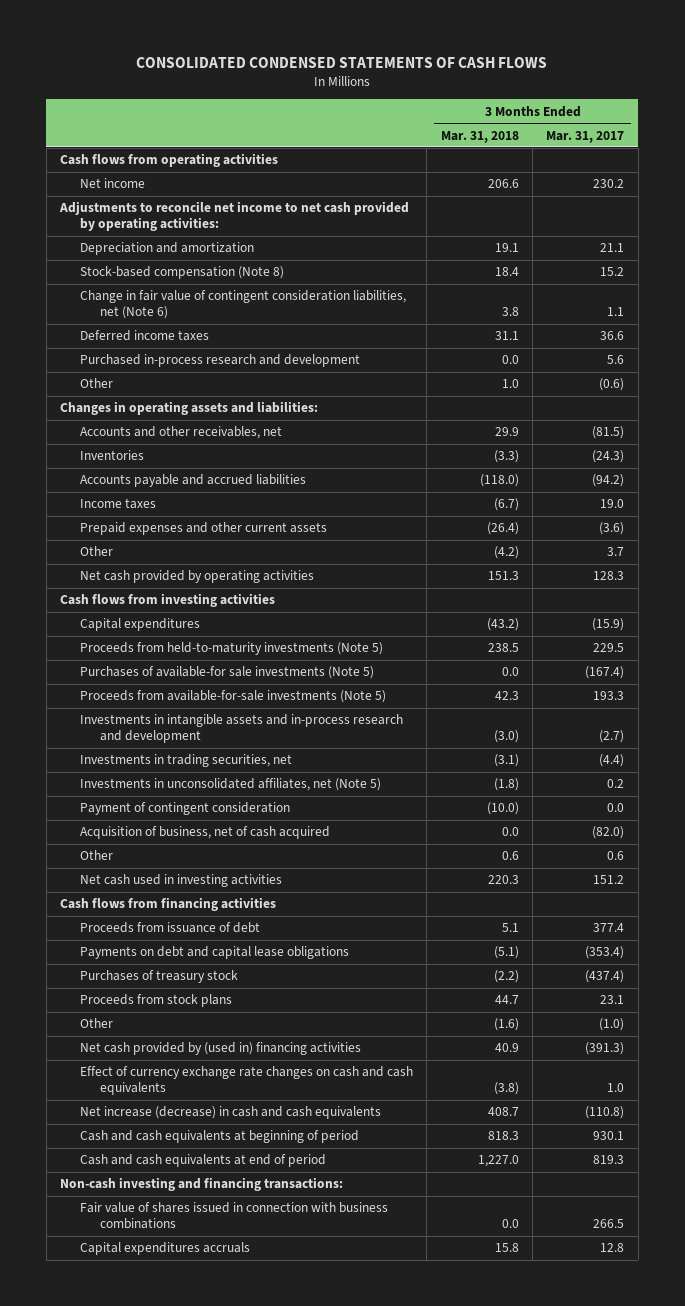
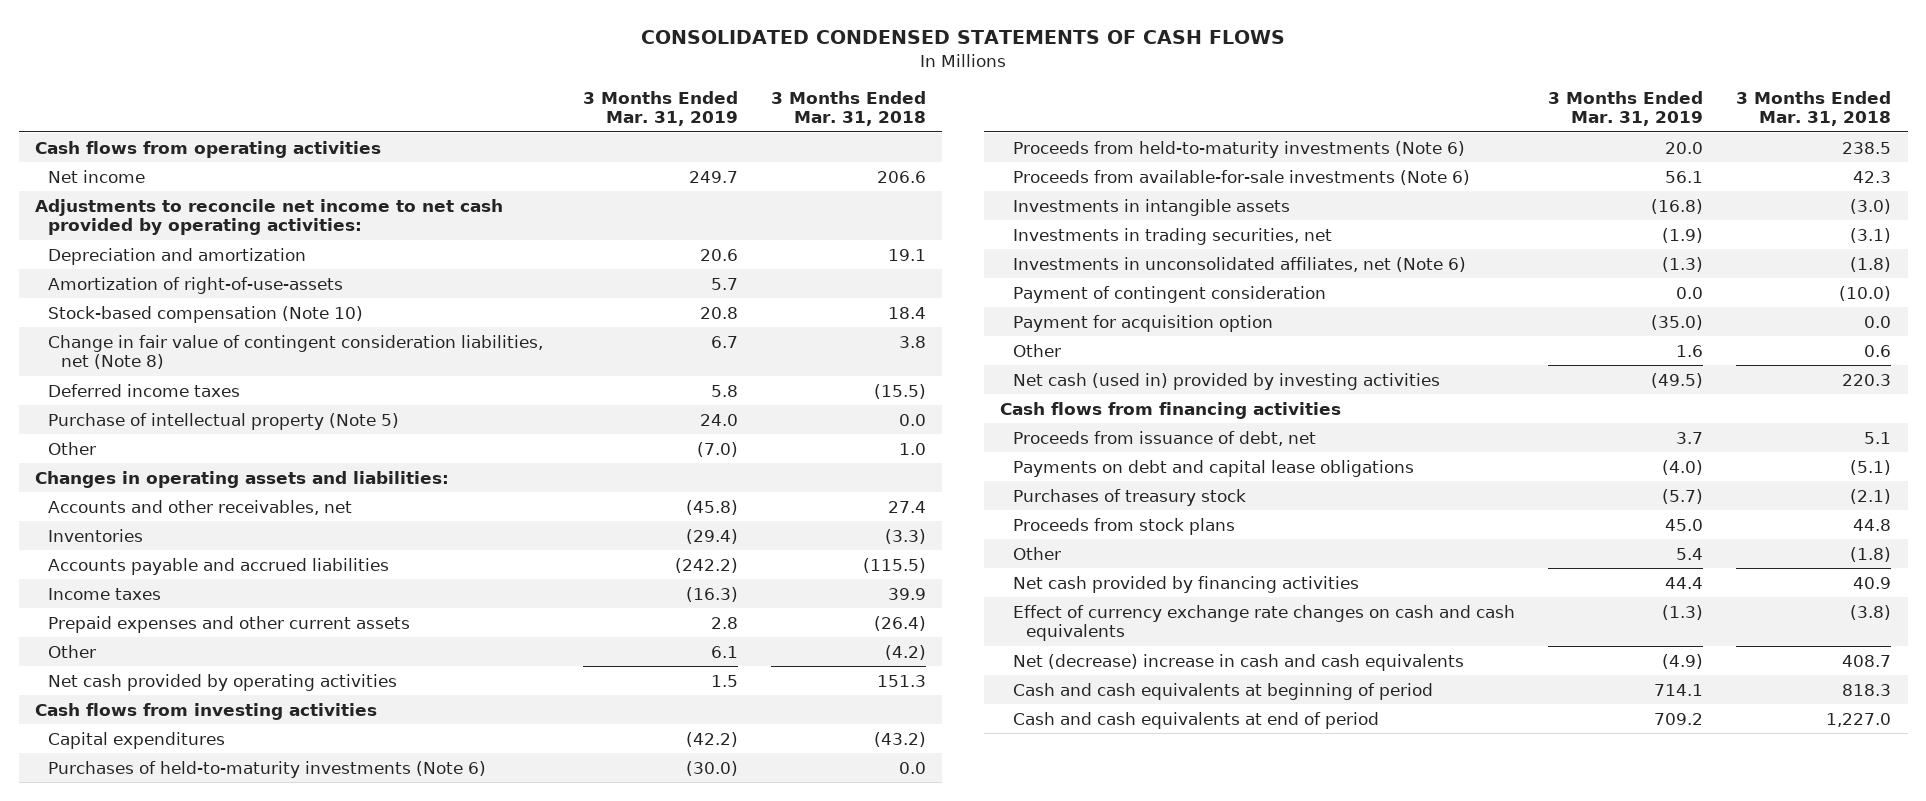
- | 3 Months Ended Mar. 31, 2018 | 3 Months Ended Mar. 31, 2017
+ | 3 Months Ended Mar. 31, 2019 | 3 Months Ended Mar. 31, 2018
- Stock-based compensation (Note 8) | 18.4 | 15.2
- Change in fair value of contingent consideration liabilities, net (Note 6) | 3.8 | 1.1
- Deferred income taxes | 31.1 | 36.6
- Purchased in-process research and development | 0.0 | 5.6
+ Amortization of right-of-use-assets | 5.7 |
+ Stock-based compensation (Note 10) | 20.8 | 18.4
+ Change in fair value of contingent consideration liabilities, net (Note 8) | 6.7 | 3.8
+ Deferred income taxes | 5.8 | (15.5)
+ Purchase of intellectual property (Note 5) | 24.0 | 0.0
- Accounts and other receivables, net | 29.9 | (81.5)
+ Accounts and other receivables, net | (45.8) | 27.4
- Accounts payable and accrued liabilities | (118.0) | (94.2)
- Income taxes | (6.7) | 19.0
+ Accounts payable and accrued liabilities | (242.2) | (115.5)
+ Income taxes | (16.3) | 39.9
- Proceeds from held-to-maturity investments (Note 5) | 238.5 | 229.5
- Purchases of available-for sale investments (Note 5) | 0.0 | (167.4)
- Proceeds from available-for-sale investments (Note 5) | 42.3 | 193.3
- Investments in intangible assets and in-process research and development | (3.0) | (2.7)
+ Purchases of held-to-maturity investments (Note 6) | (30.0) | 0.0
+ Proceeds from held-to-maturity investments (Note 6) | 20.0 | 238.5
+ Proceeds from available-for-sale investments (Note 6) | 56.1 | 42.3
+ Investments in intangible assets | (16.8) | (3.0)
- Investments in unconsolidated affiliates, net (Note 5) | (1.8) | 0.2
+ Investments in unconsolidated affiliates, net (Note 6) | (1.3) | (1.8)
- Acquisition of business, net of cash acquired | 0.0 | (82.0)
+ Payment for acquisition option | (35.0) | 0.0
- Net cash used in investing activities | 220.3 | 151.2
+ Net cash (used in) provided by investing activities | (49.5) | 220.3
- Proceeds from issuance of debt | 5.1 | 377.4
+ Proceeds from issuance of debt, net | 3.7 | 5.1
- Purchases of treasury stock | (2.2) | (437.4)
- Proceeds from stock plans | 44.7 | 23.1
- Other | (1.6) | (1.0)
- Net cash provided by (used in) financing activities | 40.9 | (391.3)
+ Purchases of treasury stock | (5.7) | (2.1)
+ Proceeds from stock plans | 45.0 | 44.8
+ Other | 5.4 | (1.8)
+ Net cash provided by financing activities | 44.4 | 40.9
- Net increase (decrease) in cash and cash equivalents | 408.7 | (110.8)
+ Net (decrease) increase in cash and cash equivalents | (4.9) | 408.7
- Non-cash investing and financing transactions:
- Fair value of shares issued in connection with business combinations | 0.0 | 266.5
- Capital expenditures accruals | 15.8 | 12.8

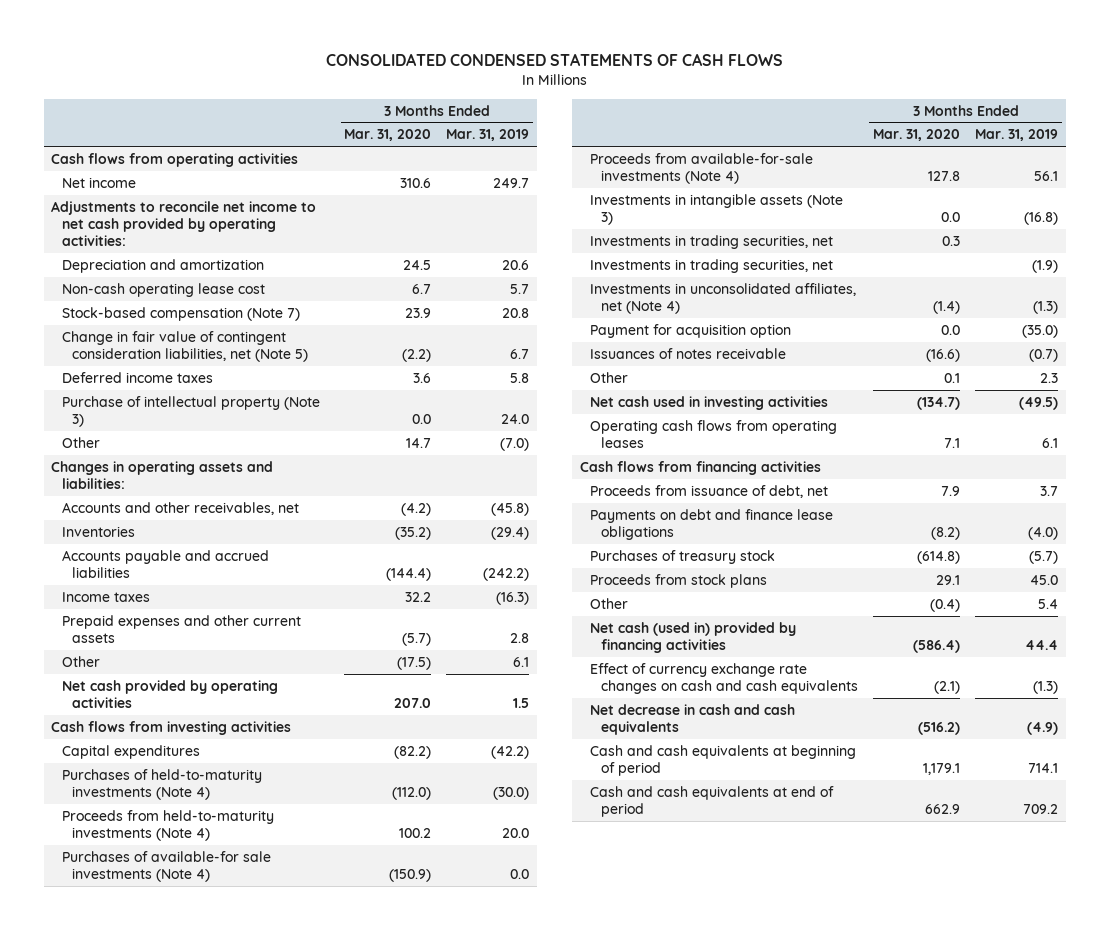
- | 3 Months Ended Mar. 31, 2019 | 3 Months Ended Mar. 31, 2018
+ | 3 Months Ended Mar. 31, 2020 | 3 Months Ended Mar. 31, 2019
- Amortization of right-of-use-assets | 5.7 |
- Stock-based compensation (Note 10) | 20.8 | 18.4
- Change in fair value of contingent consideration liabilities, net (Note 8) | 6.7 | 3.8
+ Non-cash operating lease cost | 6.7 | 5.7
+ Stock-based compensation (Note 7) | 23.9 | 20.8
+ Change in fair value of contingent consideration liabilities, net (Note 5) | (2.2) | 6.7
- Purchase of intellectual property (Note 5) | 24.0 | 0.0
+ Purchase of intellectual property (Note 3) | 0.0 | 24.0
- Purchases of held-to-maturity investments (Note 6) | (30.0) | 0.0
- Proceeds from held-to-maturity investments (Note 6) | 20.0 | 238.5
- Proceeds from available-for-sale investments (Note 6) | 56.1 | 42.3
- Investments in intangible assets | (16.8) | (3.0)
+ Purchases of held-to-maturity investments (Note 4) | (112.0) | (30.0)
+ Proceeds from held-to-maturity investments (Note 4) | 100.2 | 20.0
+ Purchases of available-for sale investments (Note 4) | (150.9) | 0.0
+ Proceeds from available-for-sale investments (Note 4) | 127.8 | 56.1
+ Investments in intangible assets (Note 3) | 0.0 | (16.8)
+ Investments in trading securities, net | 0.3 |
- Investments in unconsolidated affiliates, net (Note 6) | (1.3) | (1.8)
- Payment of contingent consideration | 0.0 | (10.0)
+ Investments in unconsolidated affiliates, net (Note 4) | (1.4) | (1.3)
- Other | 1.6 | 0.6
- Net cash (used in) provided by investing activities | (49.5) | 220.3
+ Issuances of notes receivable | (16.6) | (0.7)
+ Other | 0.1 | 2.3
+ Net cash used in investing activities | (134.7) | (49.5)
+ Operating cash flows from operating leases | 7.1 | 6.1
- Payments on debt and capital lease obligations | (4.0) | (5.1)
+ Payments on debt and finance lease obligations | (8.2) | (4.0)
- Net cash provided by financing activities | 44.4 | 40.9
+ Net cash (used in) provided by financing activities | (586.4) | 44.4
- Net (decrease) increase in cash and cash equivalents | (4.9) | 408.7
+ Net decrease in cash and cash equivalents | (516.2) | (4.9)

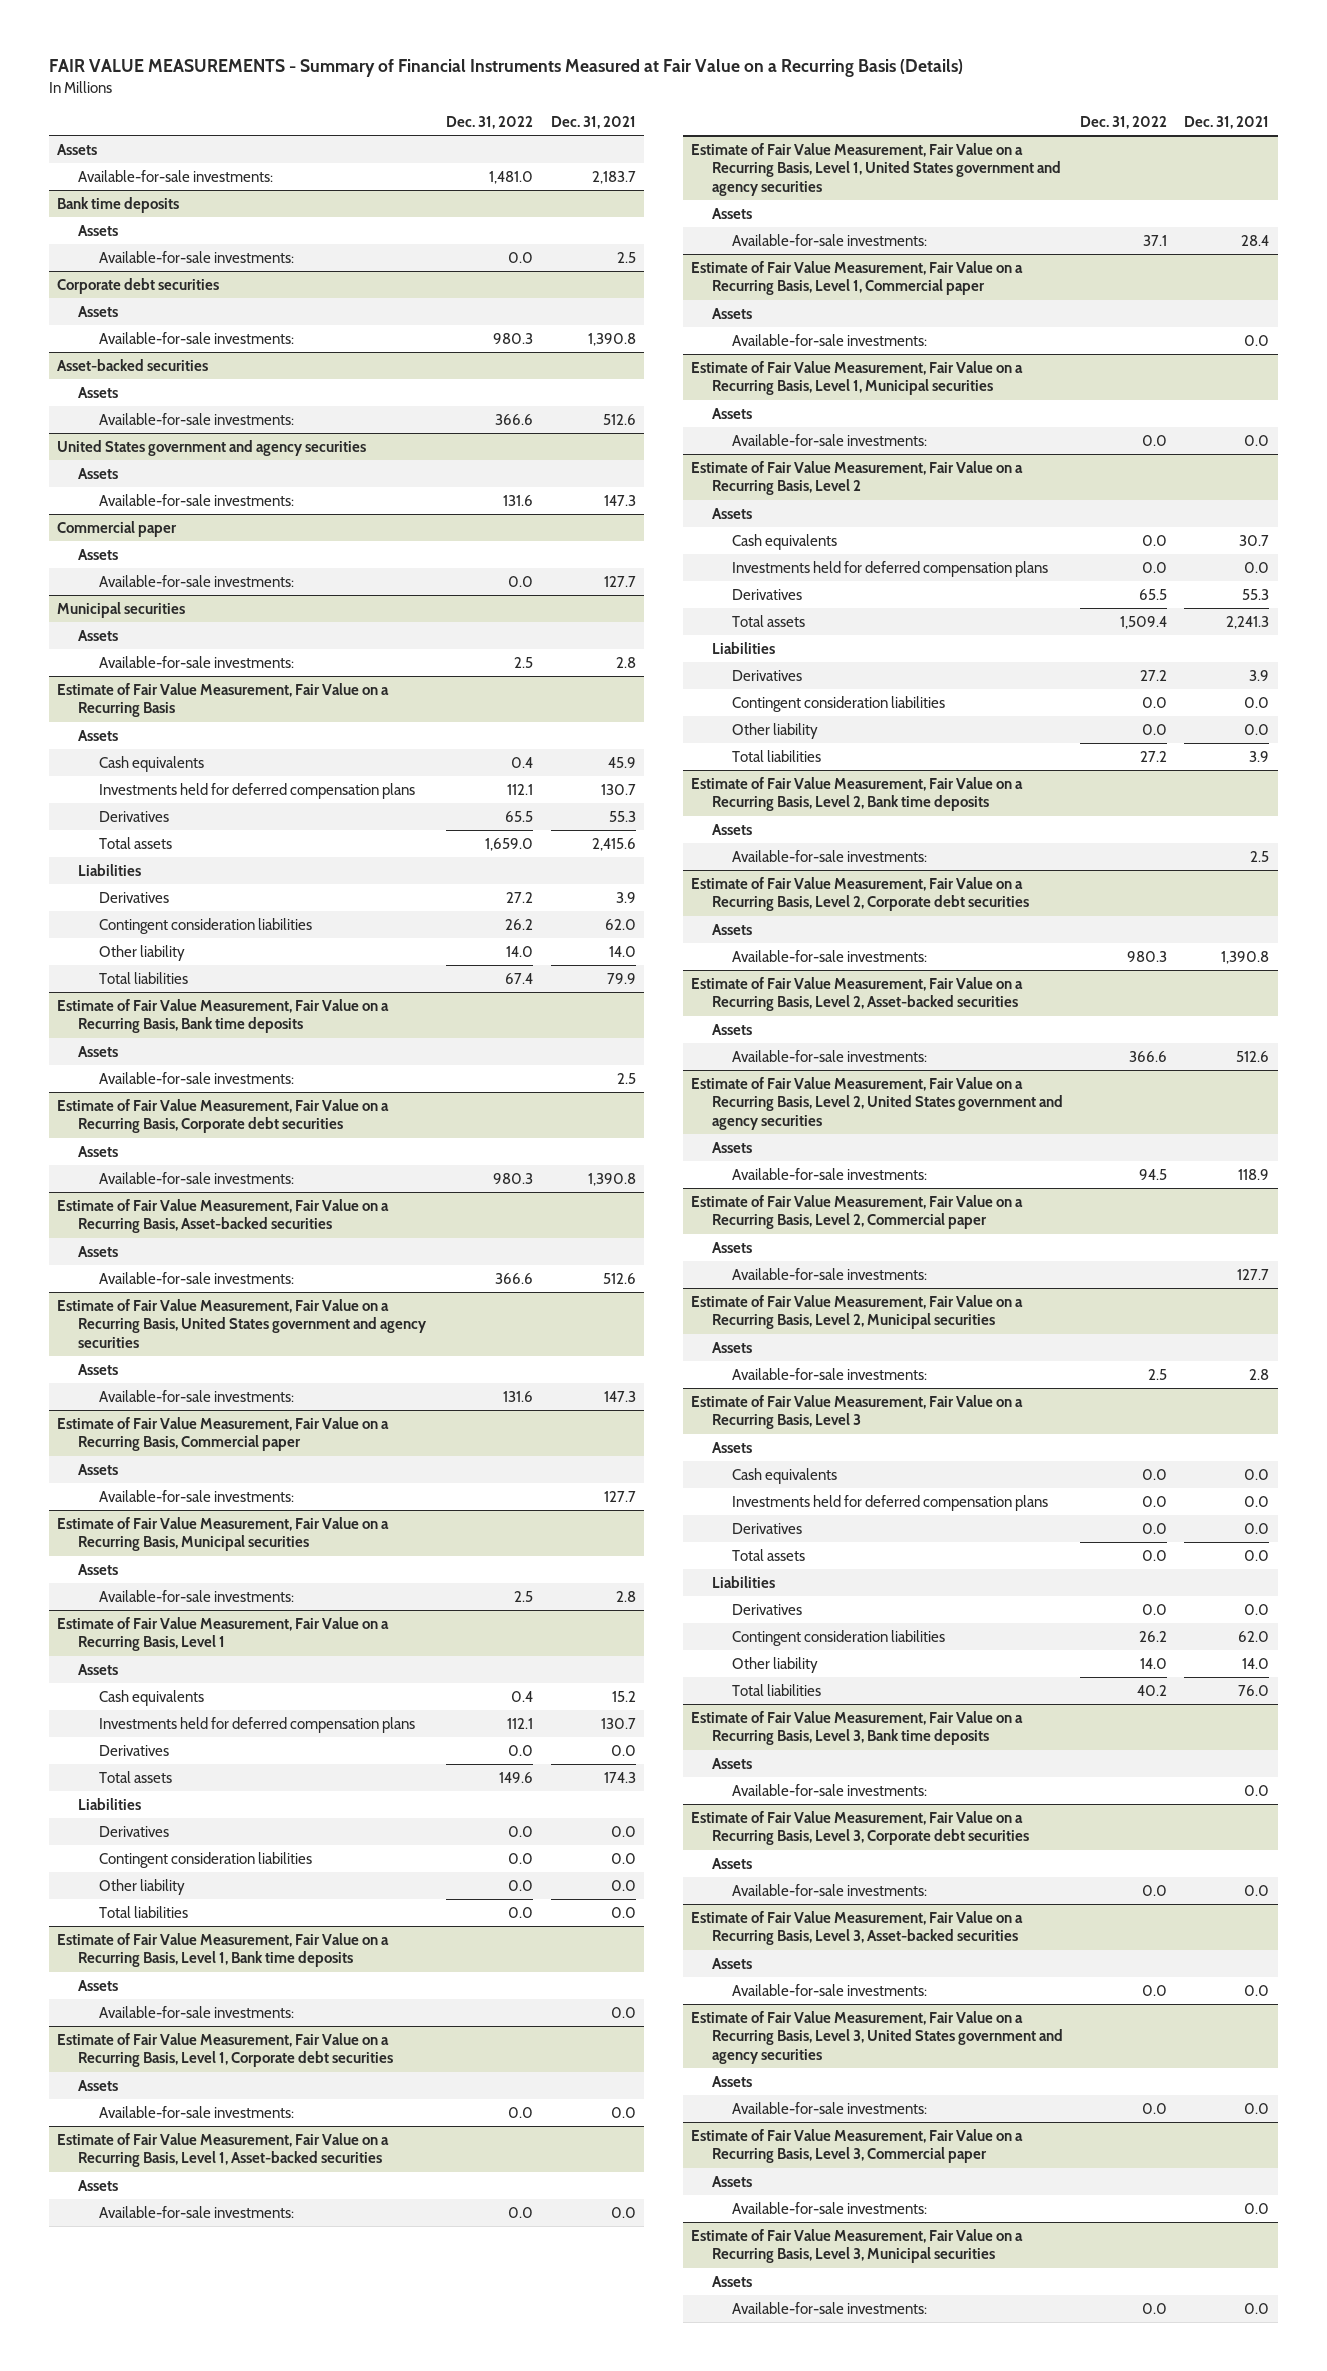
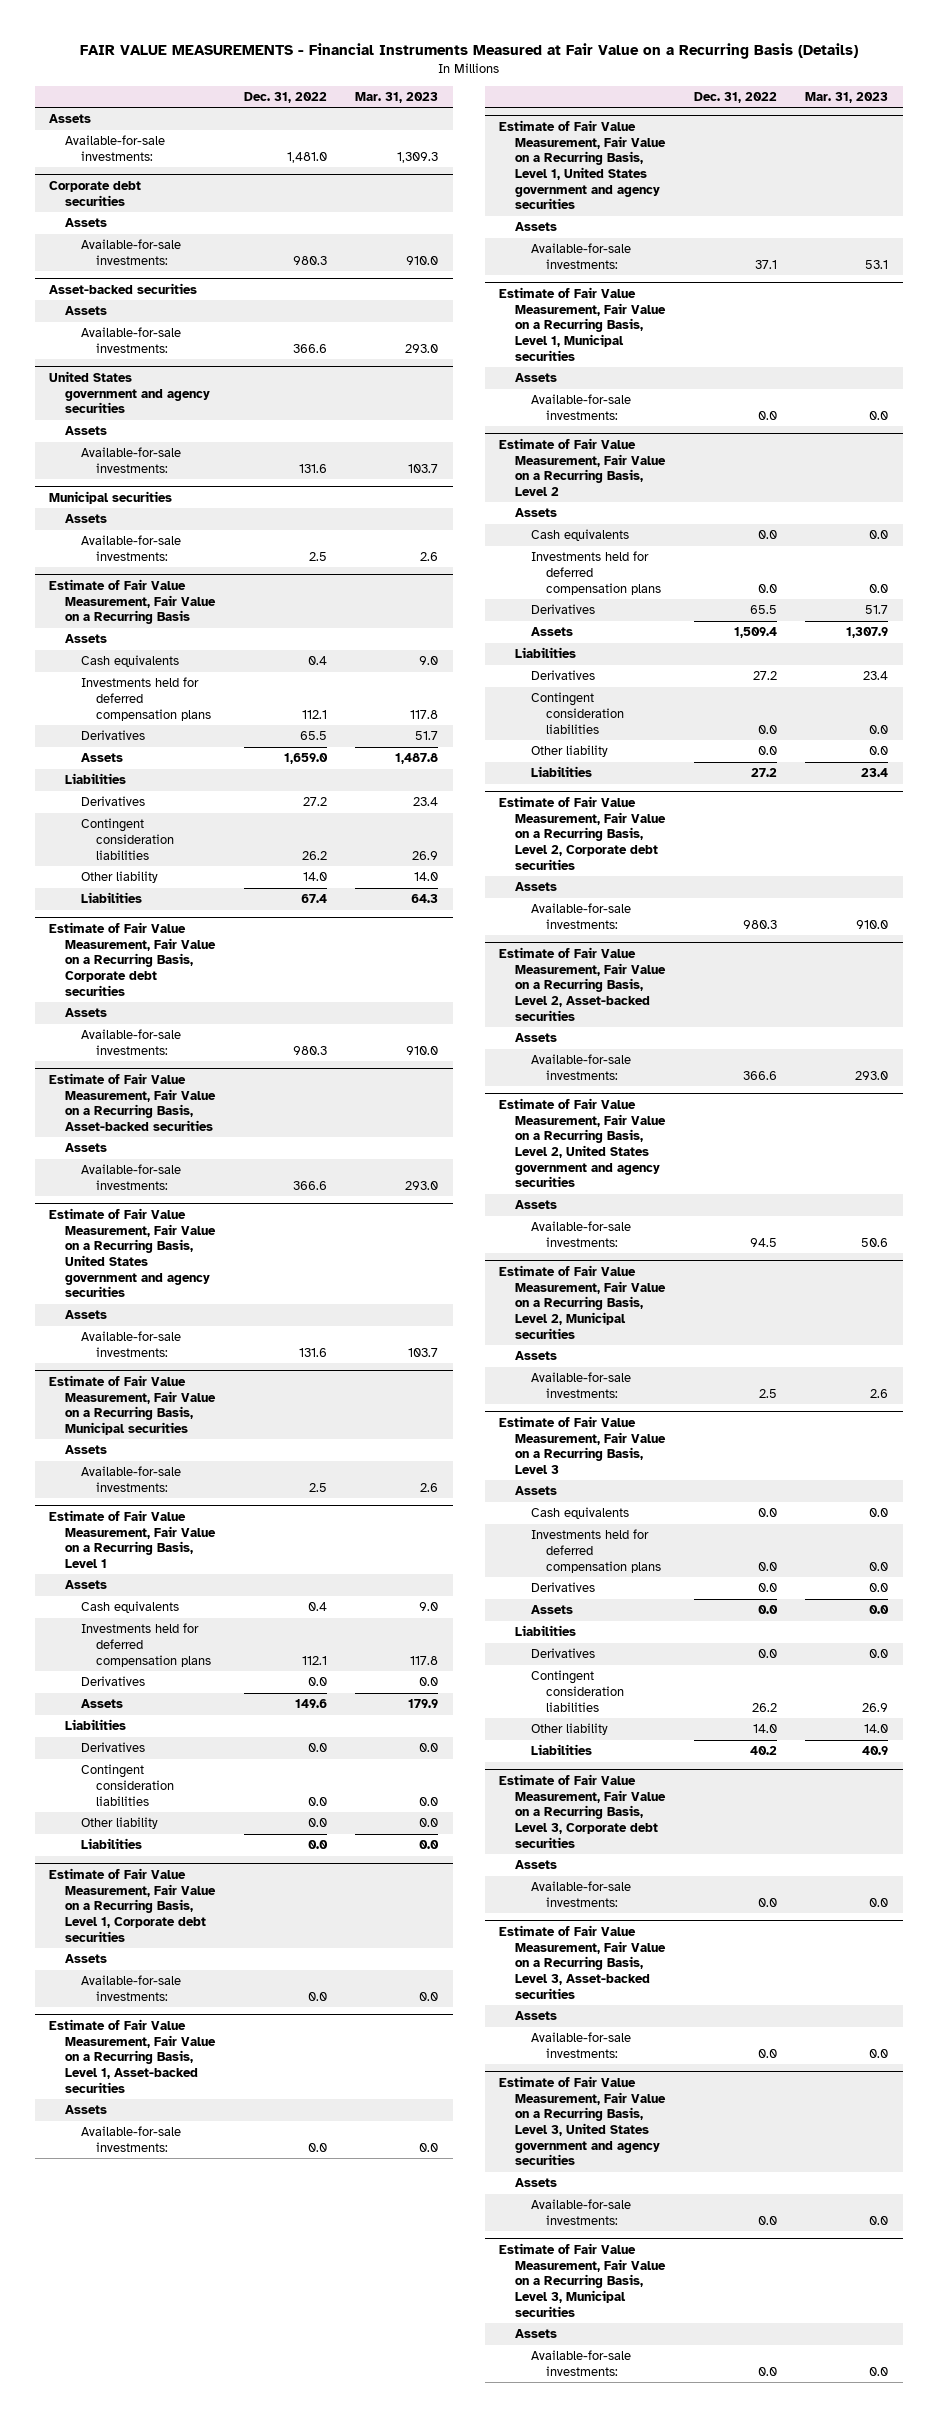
- FAIR VALUE MEASUREMENTS - Summary of Financial Instruments Measured at Fair Value on a Recurring Basis (Details)
+ FAIR VALUE MEASUREMENTS - Financial Instruments Measured at Fair Value on a Recurring Basis (Details)
- | Dec. 31, 2022 | Dec. 31, 2021
+ | Dec. 31, 2022 | Mar. 31, 2023
- Bank time deposits
- Assets
- Available-for-sale investments: | 0.0 | 2.5
- Commercial paper
- Assets
- Available-for-sale investments: | 0.0 | 127.7
@ Estimate of Fair Value Measurement, Fair Value on a Recurring Basis
- Total assets | 1,659.0 | 2,415.6
+ Assets | 1,659.0 | 1,487.8
- Total liabilities | 67.4 | 79.9
- Estimate of Fair Value Measurement, Fair Value on a Recurring Basis, Bank time deposits
- Assets
- Available-for-sale investments: | | 2.5
@ Estimate of Fair Value Measurement, Fair Value on a Recurring Basis
+ Liabilities | 67.4 | 64.3
- Estimate of Fair Value Measurement, Fair Value on a Recurring Basis, Commercial paper
- Assets
- Available-for-sale investments: | | 127.7
@ Estimate of Fair Value Measurement, Fair Value on a Recurring Basis, Level 1
- Total assets | 149.6 | 174.3
+ Assets | 149.6 | 179.9
- Total liabilities | 0.0 | 0.0
- Estimate of Fair Value Measurement, Fair Value on a Recurring Basis, Level 1, Bank time deposits
- Assets
- Available-for-sale investments: | | 0.0
@ Estimate of Fair Value Measurement, Fair Value on a Recurring Basis, Level 1
+ Liabilities | 0.0 | 0.0
- Estimate of Fair Value Measurement, Fair Value on a Recurring Basis, Level 1, Commercial paper
- Assets
- Available-for-sale investments: | | 0.0
@ Estimate of Fair Value Measurement, Fair Value on a Recurring Basis, Level 2
- Total assets | 1,509.4 | 2,241.3
+ Assets | 1,509.4 | 1,307.9
- Total liabilities | 27.2 | 3.9
- Estimate of Fair Value Measurement, Fair Value on a Recurring Basis, Level 2, Bank time deposits
- Assets
- Available-for-sale investments: | | 2.5
@ Estimate of Fair Value Measurement, Fair Value on a Recurring Basis, Level 2
+ Liabilities | 27.2 | 23.4
- Estimate of Fair Value Measurement, Fair Value on a Recurring Basis, Level 2, Commercial paper
- Assets
- Available-for-sale investments: | | 127.7
@ Estimate of Fair Value Measurement, Fair Value on a Recurring Basis, Level 3
- Total assets | 0.0 | 0.0
+ Assets | 0.0 | 0.0
- Total liabilities | 40.2 | 76.0
- Estimate of Fair Value Measurement, Fair Value on a Recurring Basis, Level 3, Bank time deposits
- Assets
- Available-for-sale investments: | | 0.0
@ Estimate of Fair Value Measurement, Fair Value on a Recurring Basis, Level 3
+ Liabilities | 40.2 | 40.9
- Estimate of Fair Value Measurement, Fair Value on a Recurring Basis, Level 3, Commercial paper
- Assets
- Available-for-sale investments: | | 0.0

